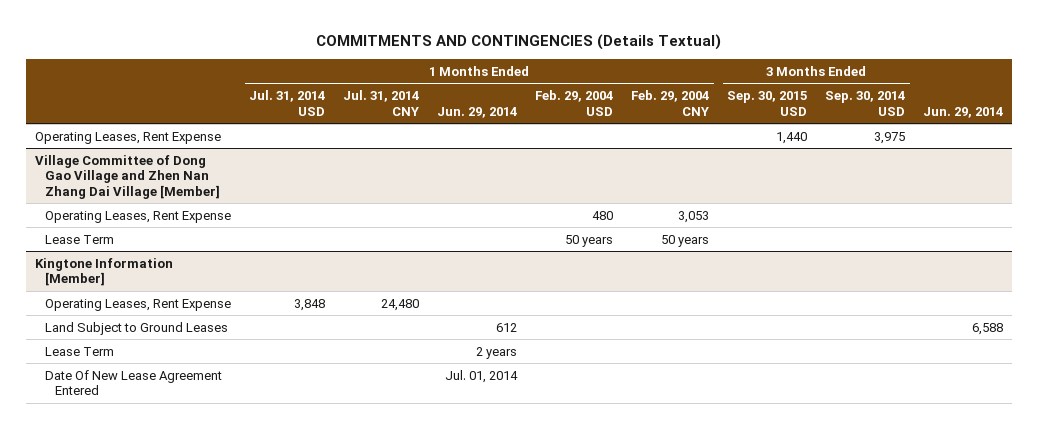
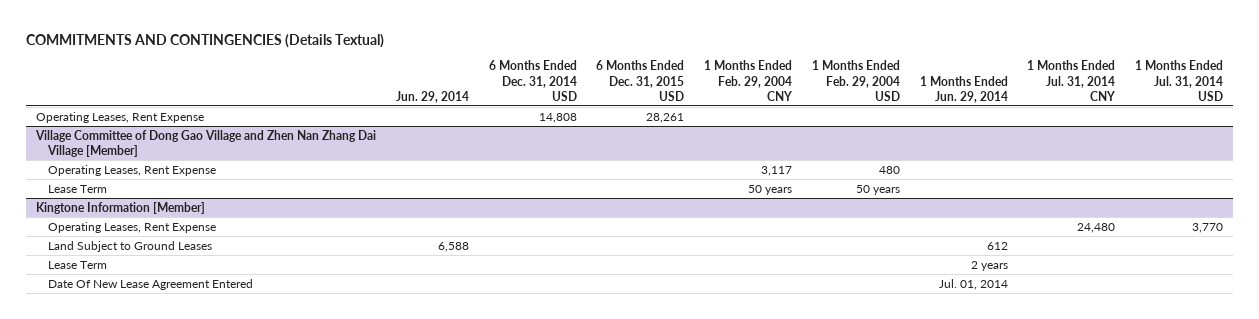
- | 1 Months Ended Jul. 31, 2014 USD | 1 Months Ended Jul. 31, 2014 CNY | 1 Months Ended Jun. 29, 2014 | 1 Months Ended Feb. 29, 2004 USD | 1 Months Ended Feb. 29, 2004 CNY | 3 Months Ended Sep. 30, 2015 USD | 3 Months Ended Sep. 30, 2014 USD | Jun. 29, 2014
+ | Jun. 29, 2014 | 6 Months Ended Dec. 31, 2014 USD | 6 Months Ended Dec. 31, 2015 USD | 1 Months Ended Feb. 29, 2004 CNY | 1 Months Ended Feb. 29, 2004 USD | 1 Months Ended Jun. 29, 2014 | 1 Months Ended Jul. 31, 2014 CNY | 1 Months Ended Jul. 31, 2014 USD
@ Village Committee of Dong Gao Village and Zhen Nan Zhang Dai Village [Member]
- Operating Leases, Rent Expense | | | | 480 | 3,053 | | |
+ Operating Leases, Rent Expense | | | | 3,117 | 480 | | |
@ Kingtone Information [Member]
- Operating Leases, Rent Expense | 3,848 | 24,480 | | | | | |
+ Operating Leases, Rent Expense | | | | | | | 24,480 | 3,770

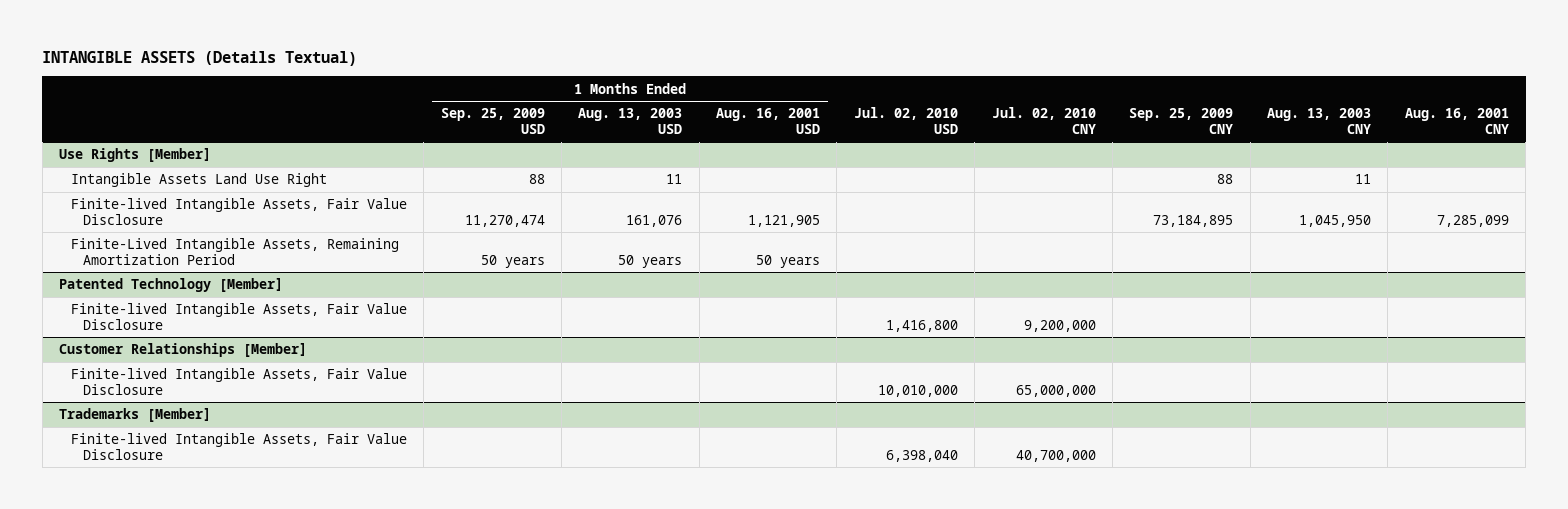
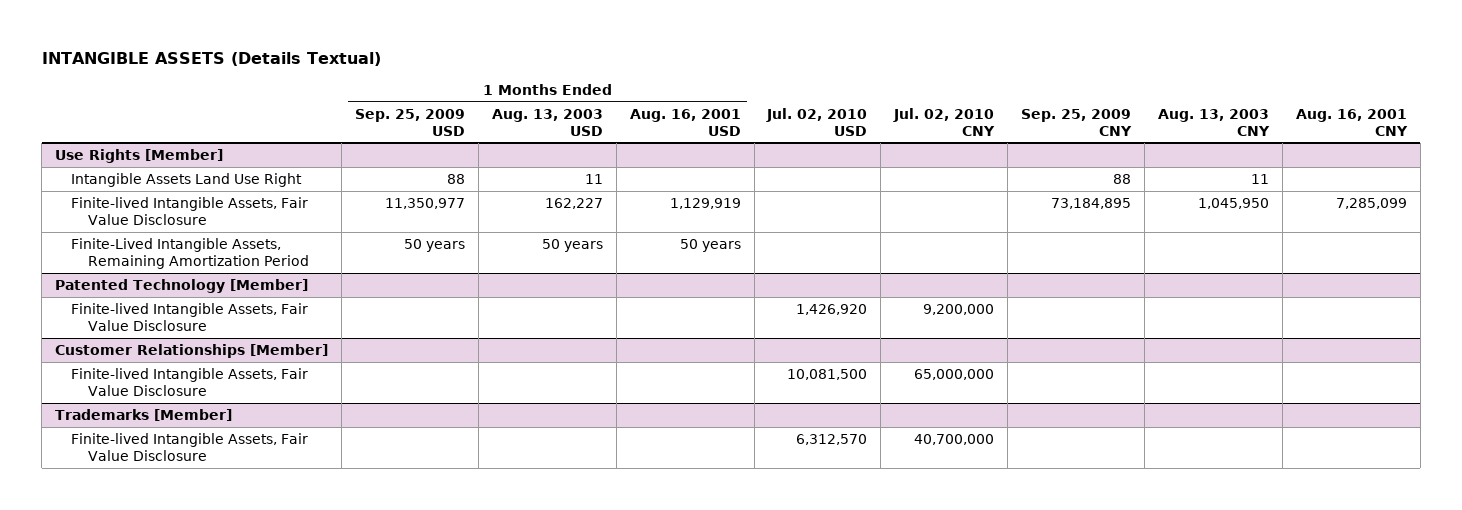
@ Use Rights [Member]
- Finite-lived Intangible Assets, Fair Value Disclosure | 11,270,474 | 161,076 | 1,121,905 | | | 73,184,895 | 1,045,950 | 7,285,099
+ Finite-lived Intangible Assets, Fair Value Disclosure | 11,350,977 | 162,227 | 1,129,919 | | | 73,184,895 | 1,045,950 | 7,285,099
@ Patented Technology [Member]
- Finite-lived Intangible Assets, Fair Value Disclosure | | | | 1,416,800 | 9,200,000 | | |
+ Finite-lived Intangible Assets, Fair Value Disclosure | | | | 1,426,920 | 9,200,000 | | |
@ Customer Relationships [Member]
- Finite-lived Intangible Assets, Fair Value Disclosure | | | | 10,010,000 | 65,000,000 | | |
+ Finite-lived Intangible Assets, Fair Value Disclosure | | | | 10,081,500 | 65,000,000 | | |
@ Trademarks [Member]
- Finite-lived Intangible Assets, Fair Value Disclosure | | | | 6,398,040 | 40,700,000 | | |
+ Finite-lived Intangible Assets, Fair Value Disclosure | | | | 6,312,570 | 40,700,000 | | |

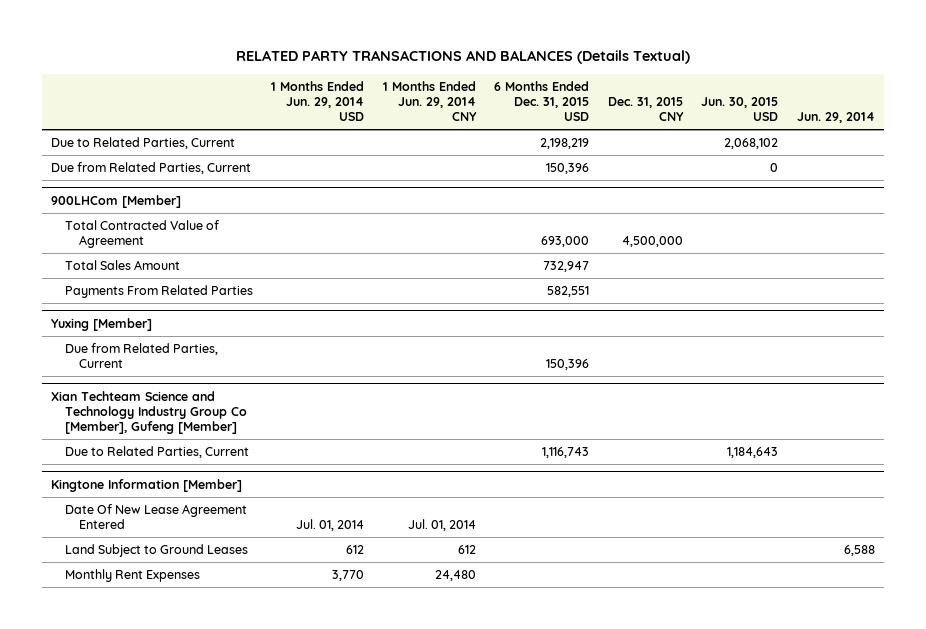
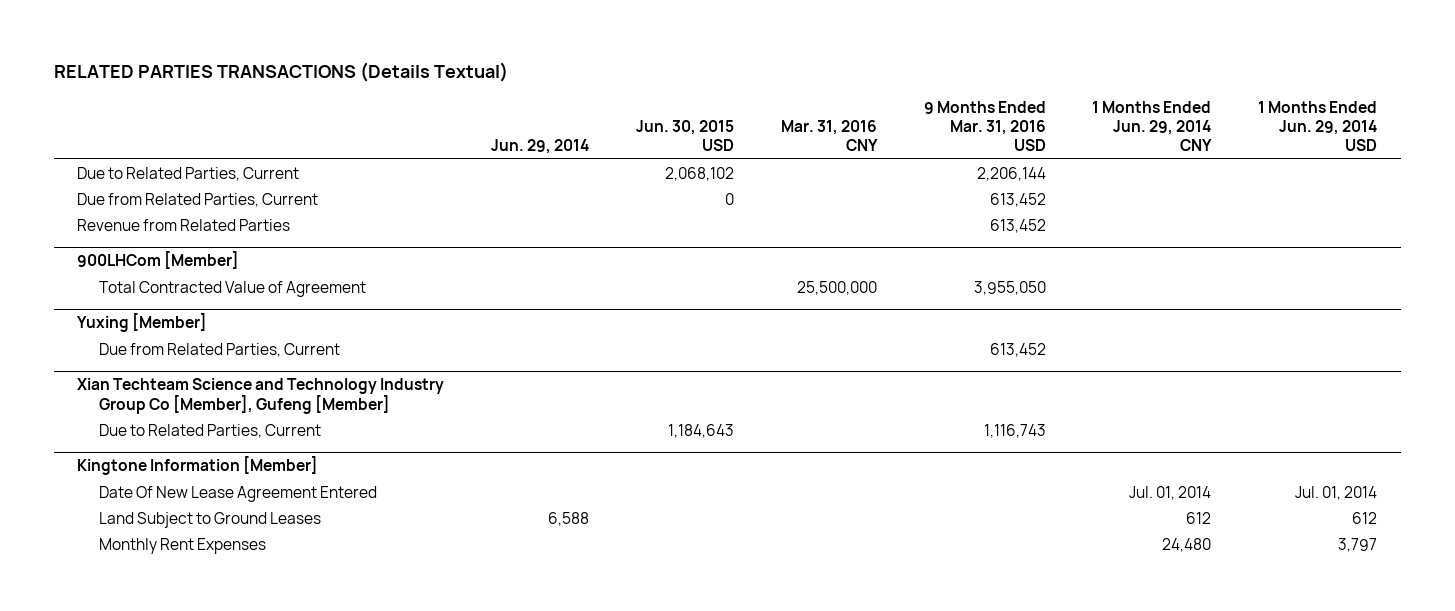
- RELATED PARTY TRANSACTIONS AND BALANCES (Details Textual)
+ RELATED PARTIES TRANSACTIONS (Details Textual)
- | 1 Months Ended Jun. 29, 2014 USD | 1 Months Ended Jun. 29, 2014 CNY | 6 Months Ended Dec. 31, 2015 USD | Dec. 31, 2015 CNY | Jun. 30, 2015 USD | Jun. 29, 2014
+ | Jun. 29, 2014 | Jun. 30, 2015 USD | Mar. 31, 2016 CNY | 9 Months Ended Mar. 31, 2016 USD | 1 Months Ended Jun. 29, 2014 CNY | 1 Months Ended Jun. 29, 2014 USD
+ Revenue from Related Parties | | | | 613,452 | |
@ 900LHCom [Member]
- Total Sales Amount | | | 732,947 | | |
- Payments From Related Parties | | | 582,551 | | |
@ Kingtone Information [Member]
- Monthly Rent Expenses | 3,770 | 24,480 | | | |
+ Monthly Rent Expenses | | | | | 24,480 | 3,797

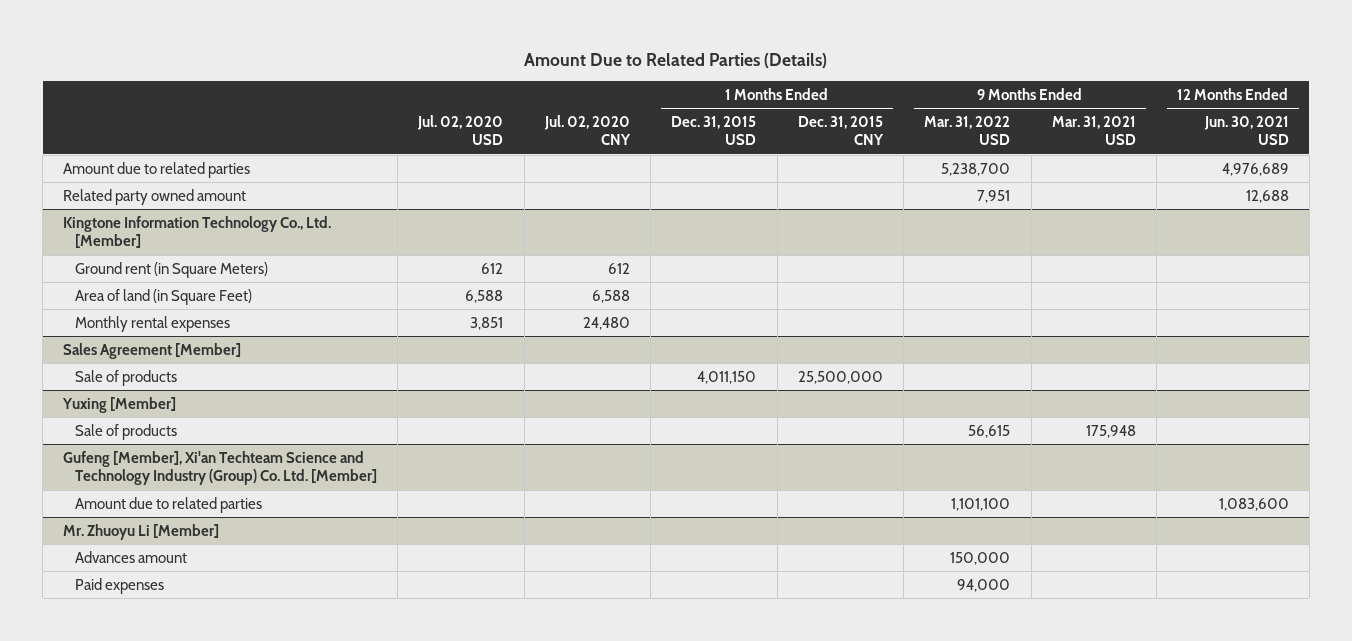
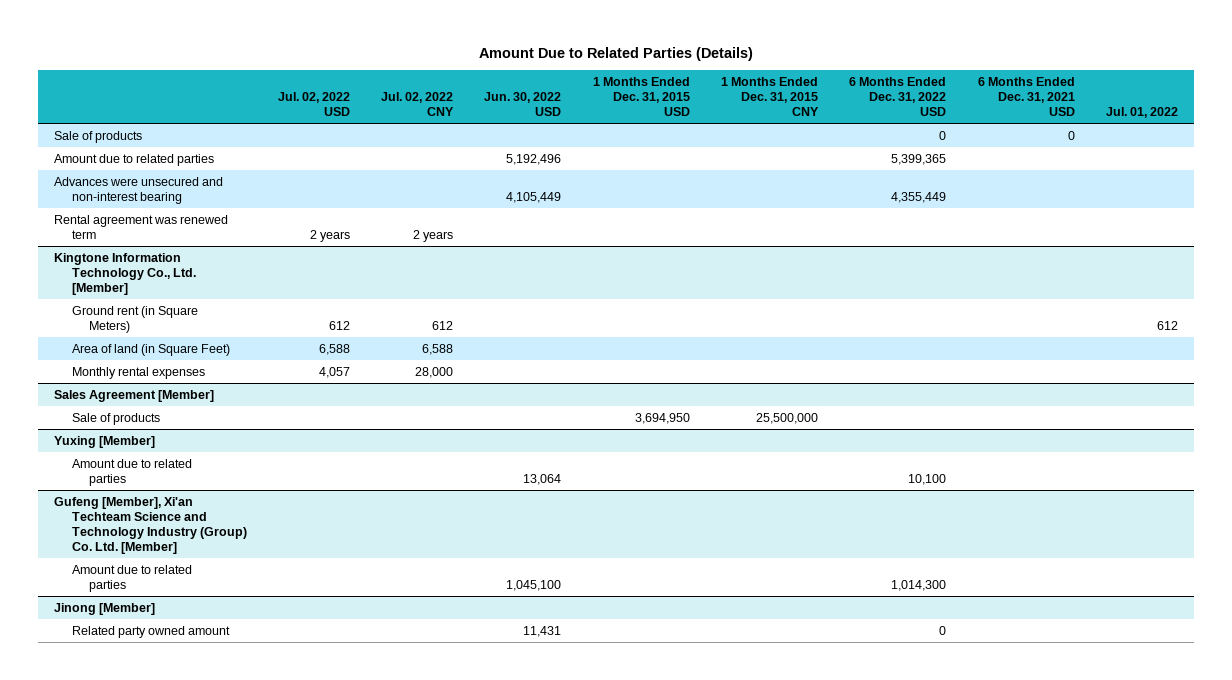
- | Jul. 02, 2020 USD | Jul. 02, 2020 CNY | 1 Months Ended Dec. 31, 2015 USD | 1 Months Ended Dec. 31, 2015 CNY | 9 Months Ended Mar. 31, 2022 USD | 9 Months Ended Mar. 31, 2021 USD | 12 Months Ended Jun. 30, 2021 USD
+ | Jul. 02, 2022 USD | Jul. 02, 2022 CNY | Jun. 30, 2022 USD | 1 Months Ended Dec. 31, 2015 USD | 1 Months Ended Dec. 31, 2015 CNY | 6 Months Ended Dec. 31, 2022 USD | 6 Months Ended Dec. 31, 2021 USD | Jul. 01, 2022
+ Sale of products | | | | | | 0 | 0 |
- Related party owned amount | | | | | 7,951 | | 12,688
+ Advances were unsecured and non-interest bearing | | | 4,105,449 | | | 4,355,449 | |
+ Rental agreement was renewed term | 2 years | 2 years | | | | | |
@ Sales Agreement [Member]
- Sale of products | | | 4,011,150 | 25,500,000 | | |
+ Sale of products | | | | 3,694,950 | 25,500,000 | | |
@ Yuxing [Member]
- Sale of products | | | | | 56,615 | 175,948 |
+ Amount due to related parties | | | 13,064 | | | 10,100 | |
- Mr. Zhuoyu Li [Member]
- Advances amount | | | | | 150,000 | |
- Paid expenses | | | | | 94,000 | |
+ Jinong [Member]
+ Related party owned amount | | | 11,431 | | | 0 | |

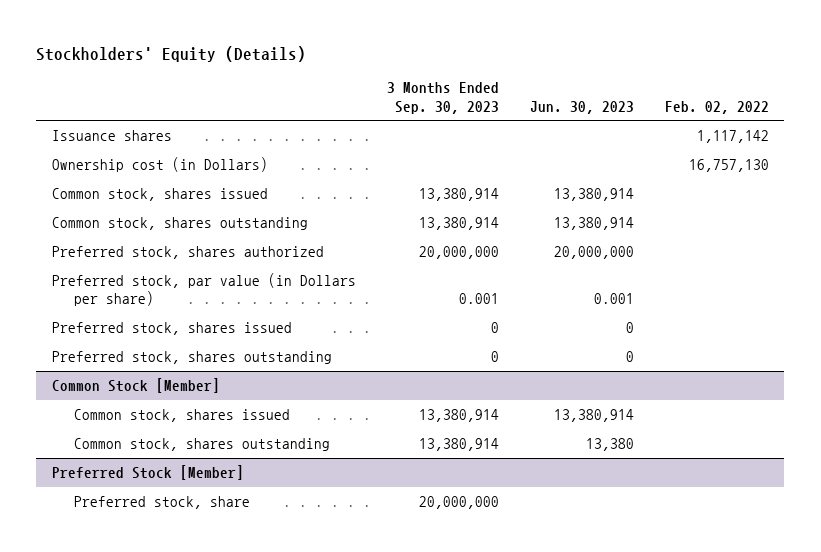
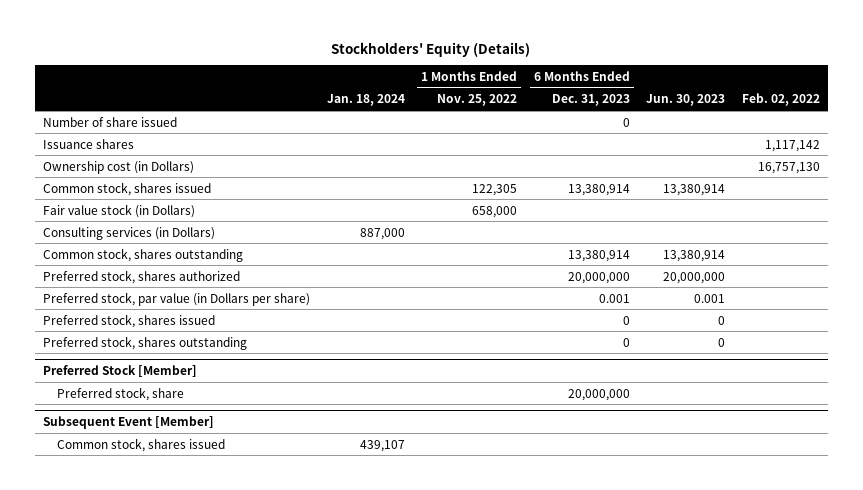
- | 3 Months Ended Sep. 30, 2023 | Jun. 30, 2023 | Feb. 02, 2022
+ | Jan. 18, 2024 | 1 Months Ended Nov. 25, 2022 | 6 Months Ended Dec. 31, 2023 | Jun. 30, 2023 | Feb. 02, 2022
+ Number of share issued | | | 0 | |
+ Fair value stock (in Dollars) | | 658,000 | | |
+ Consulting services (in Dollars) | 887,000 | | | |
- Common Stock [Member]
- Common stock, shares issued | 13,380,914 | 13,380,914 |
- Common stock, shares outstanding | 13,380,914 | 13,380 |
+ Subsequent Event [Member]
+ Common stock, shares issued | 439,107 | | | |

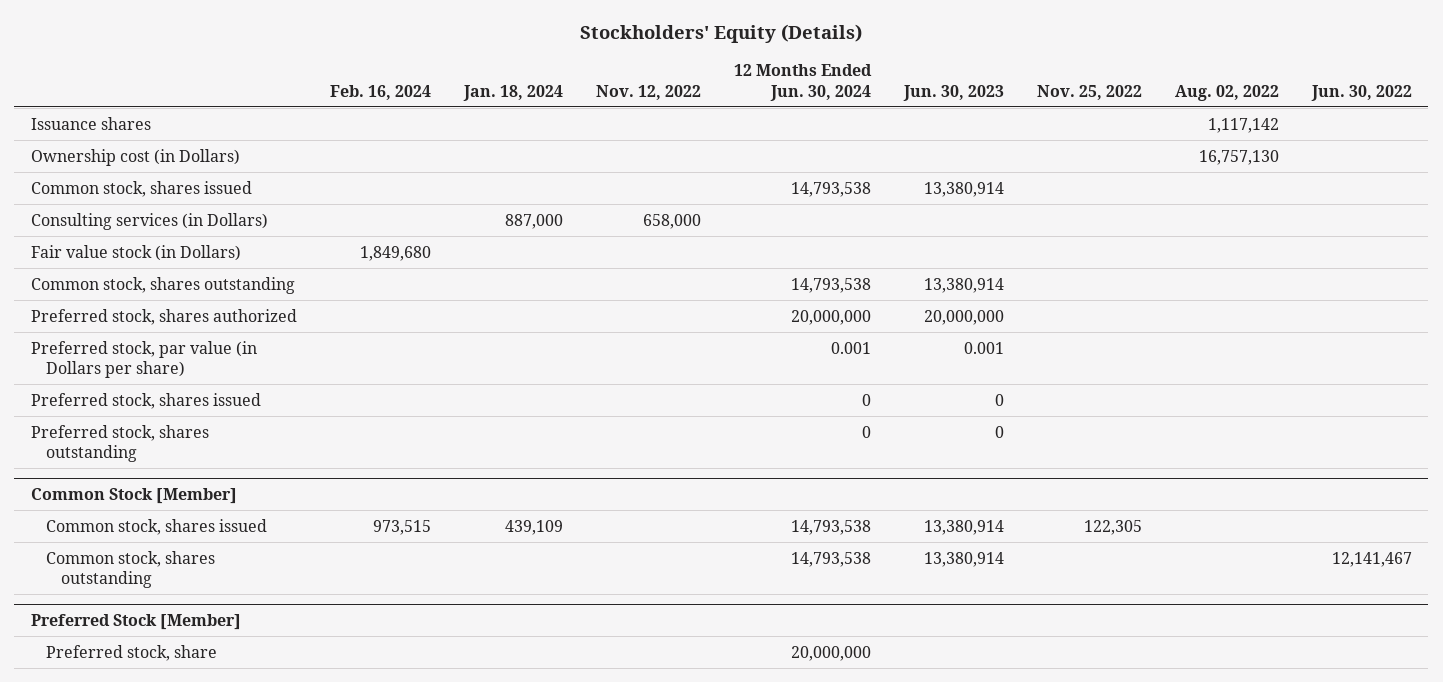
- | Jan. 18, 2024 | 1 Months Ended Nov. 25, 2022 | 6 Months Ended Dec. 31, 2023 | Jun. 30, 2023 | Feb. 02, 2022
+ | Feb. 16, 2024 | Jan. 18, 2024 | Nov. 12, 2022 | 12 Months Ended Jun. 30, 2024 | Jun. 30, 2023 | Nov. 25, 2022 | Aug. 02, 2022 | Jun. 30, 2022
- Number of share issued | | | 0 | |
moved down: Fair value stock (in Dollars) | 1,849,680 | | | | | | |
+ Common Stock [Member]
+ Common stock, shares issued | 973,515 | 439,109 | | 14,793,538 | 13,380,914 | 122,305 | |
+ Common stock, shares outstanding | | | | 14,793,538 | 13,380,914 | | | 12,141,467
- Subsequent Event [Member]
- Common stock, shares issued | 439,107 | | | |

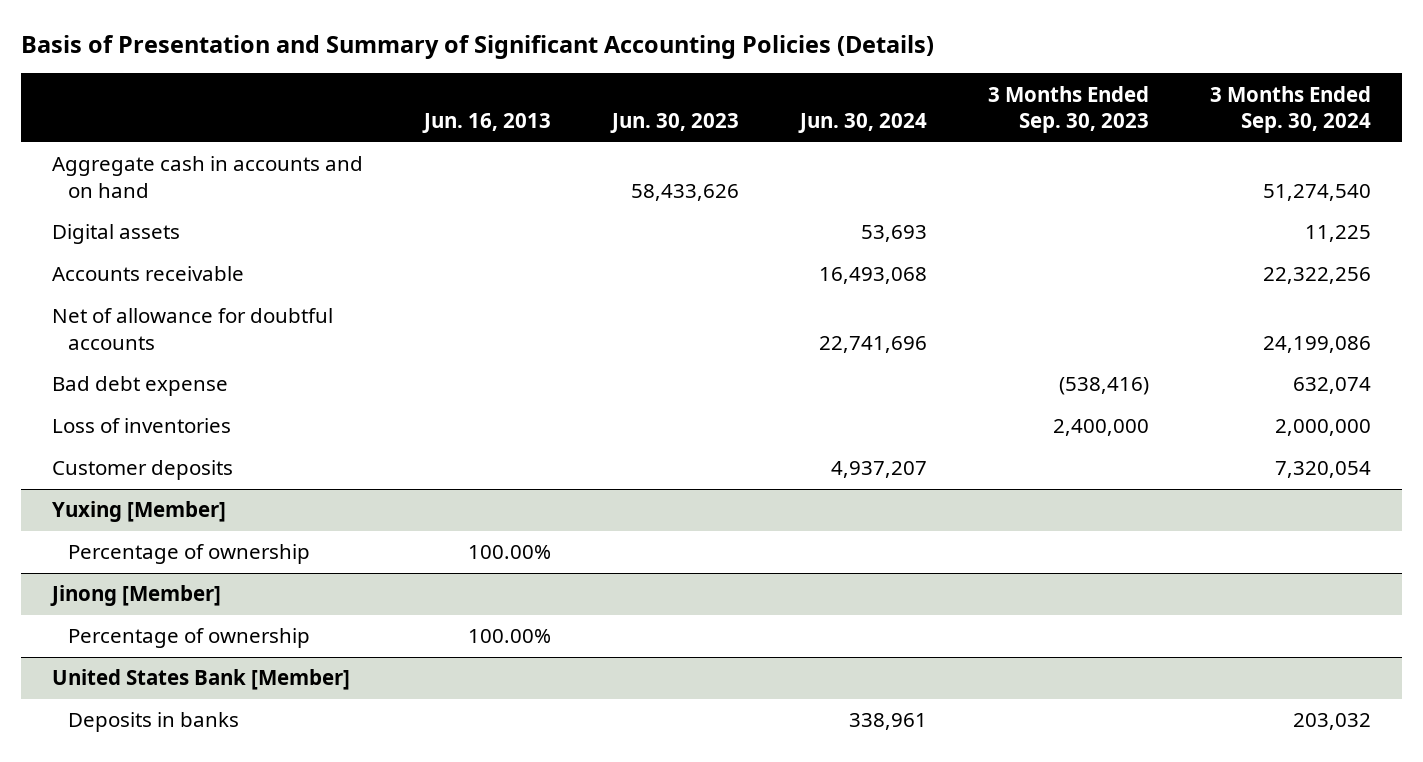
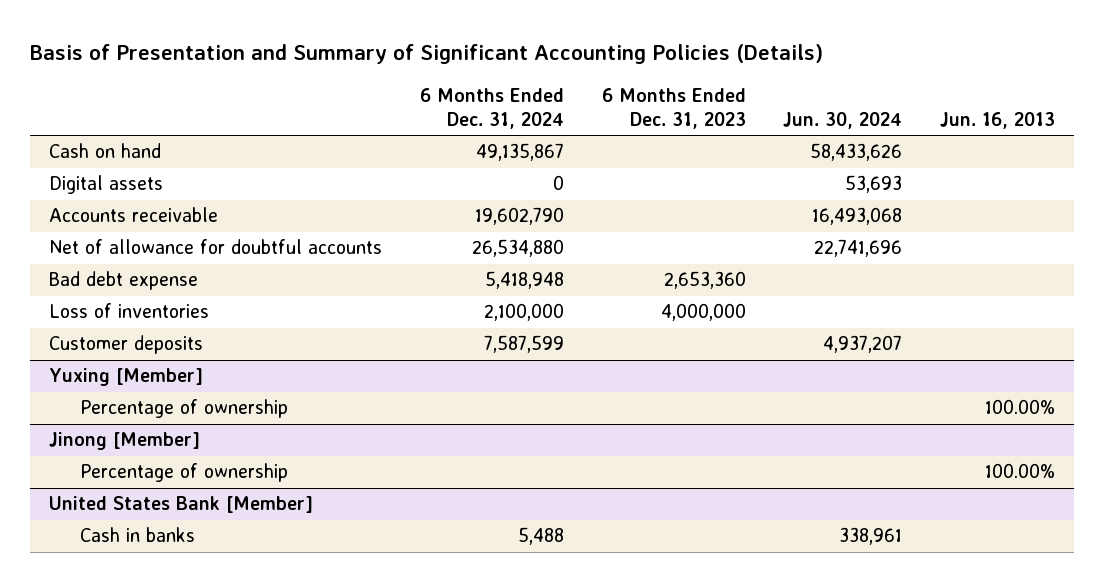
- | Jun. 16, 2013 | Jun. 30, 2023 | Jun. 30, 2024 | 3 Months Ended Sep. 30, 2023 | 3 Months Ended Sep. 30, 2024
+ | 6 Months Ended Dec. 31, 2024 | 6 Months Ended Dec. 31, 2023 | Jun. 30, 2024 | Jun. 16, 2013
- Aggregate cash in accounts and on hand | | 58,433,626 | | | 51,274,540
+ Cash on hand | 49,135,867 | | 58,433,626 |
@ United States Bank [Member]
- Deposits in banks | | | 338,961 | | 203,032
+ Cash in banks | 5,488 | | 338,961 |

